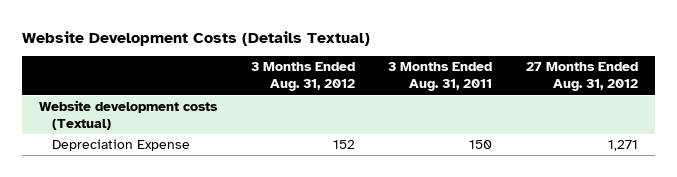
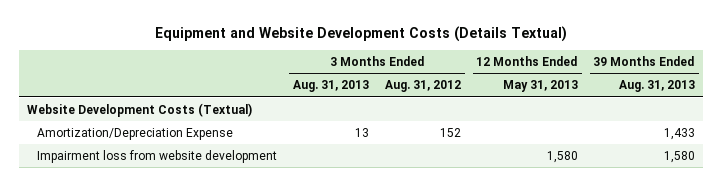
- Website Development Costs (Details Textual)
+ Equipment and Website Development Costs (Details Textual)
- | 3 Months Ended Aug. 31, 2012 | 3 Months Ended Aug. 31, 2011 | 27 Months Ended Aug. 31, 2012
+ | 3 Months Ended Aug. 31, 2013 | 3 Months Ended Aug. 31, 2012 | 12 Months Ended May 31, 2013 | 39 Months Ended Aug. 31, 2013
- Website development costs (Textual)
- Depreciation Expense | 152 | 150 | 1,271
+ Website Development Costs (Textual)
+ Amortization/Depreciation Expense | 13 | 152 | | 1,433
+ Impairment loss from website development | | | 1,580 | 1,580

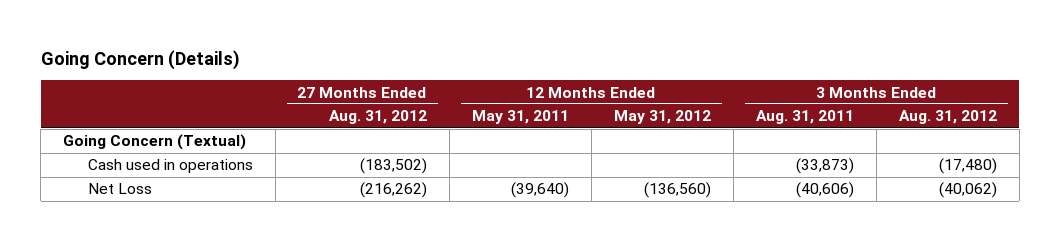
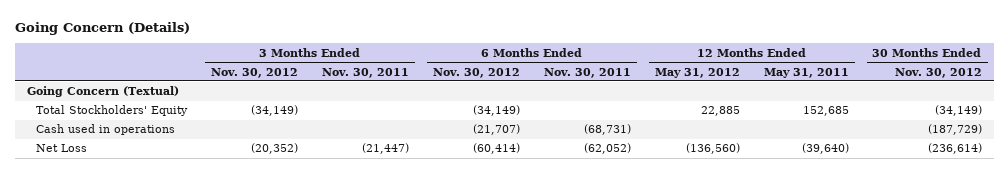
- | 27 Months Ended Aug. 31, 2012 | 12 Months Ended May 31, 2011 | 12 Months Ended May 31, 2012 | 3 Months Ended Aug. 31, 2011 | 3 Months Ended Aug. 31, 2012
+ | 3 Months Ended Nov. 30, 2012 | 3 Months Ended Nov. 30, 2011 | 6 Months Ended Nov. 30, 2012 | 6 Months Ended Nov. 30, 2011 | 12 Months Ended May 31, 2012 | 12 Months Ended May 31, 2011 | 30 Months Ended Nov. 30, 2012
+ Total Stockholders' Equity | (34,149) | | (34,149) | | 22,885 | 152,685 | (34,149)

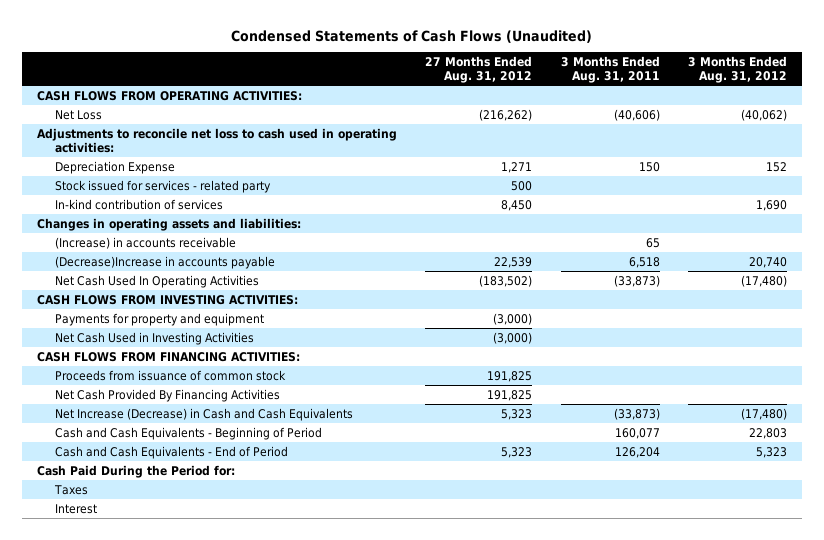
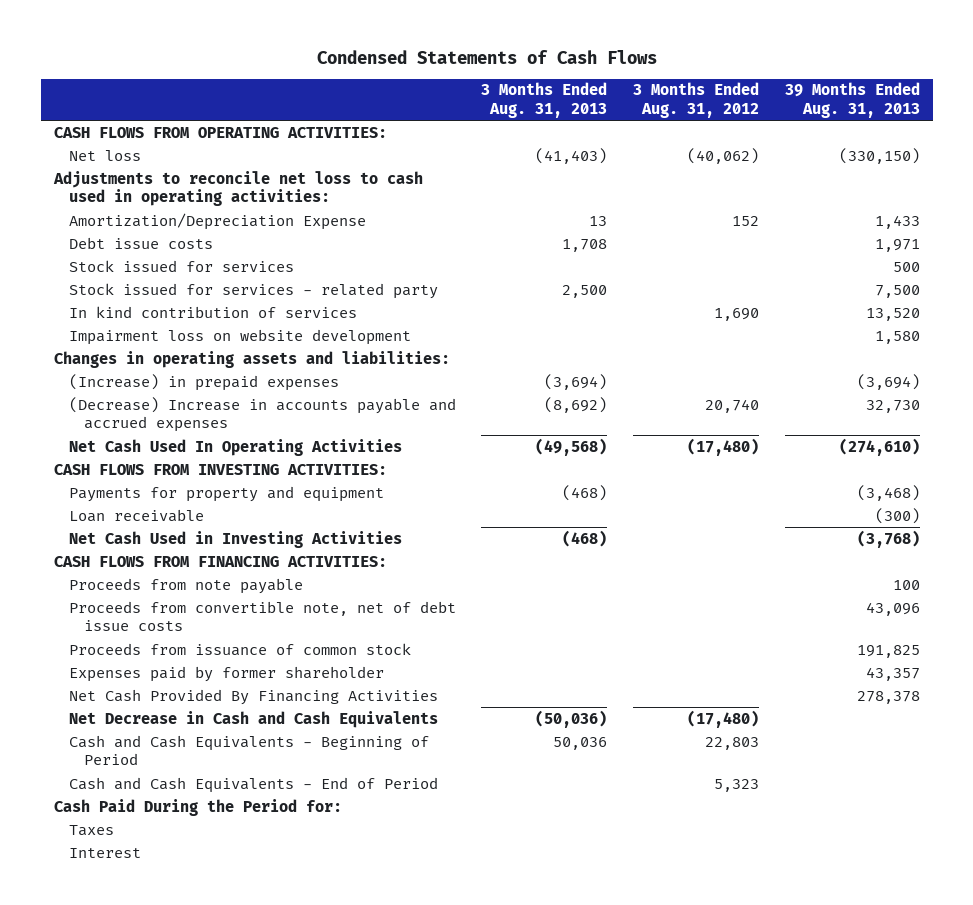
- Condensed Statements of Cash Flows (Unaudited)
+ Condensed Statements of Cash Flows
- | 27 Months Ended Aug. 31, 2012 | 3 Months Ended Aug. 31, 2011 | 3 Months Ended Aug. 31, 2012
+ | 3 Months Ended Aug. 31, 2013 | 3 Months Ended Aug. 31, 2012 | 39 Months Ended Aug. 31, 2013
- Net Loss | (216,262) | (40,606) | (40,062)
+ Net loss | (41,403) | (40,062) | (330,150)
- Depreciation Expense | 1,271 | 150 | 152
+ Amortization/Depreciation Expense | 13 | 152 | 1,433
+ Debt issue costs | 1,708 | | 1,971
+ Stock issued for services | | | 500
- In-kind contribution of services | 8,450 | | 1,690
+ In kind contribution of services | | 1,690 | 13,520
+ Impairment loss on website development | | | 1,580
- (Increase) in accounts receivable | | 65 |
- (Decrease)Increase in accounts payable | 22,539 | 6,518 | 20,740
+ (Increase) in prepaid expenses | (3,694) | | (3,694)
+ (Decrease) Increase in accounts payable and accrued expenses | (8,692) | 20,740 | 32,730
+ Loan receivable | | | (300)
+ Proceeds from note payable | | | 100
+ Proceeds from convertible note, net of debt issue costs | | | 43,096
+ Expenses paid by former shareholder | | | 43,357
- Net Increase (Decrease) in Cash and Cash Equivalents | 5,323 | (33,873) | (17,480)
+ Net Decrease in Cash and Cash Equivalents | (50,036) | (17,480) |

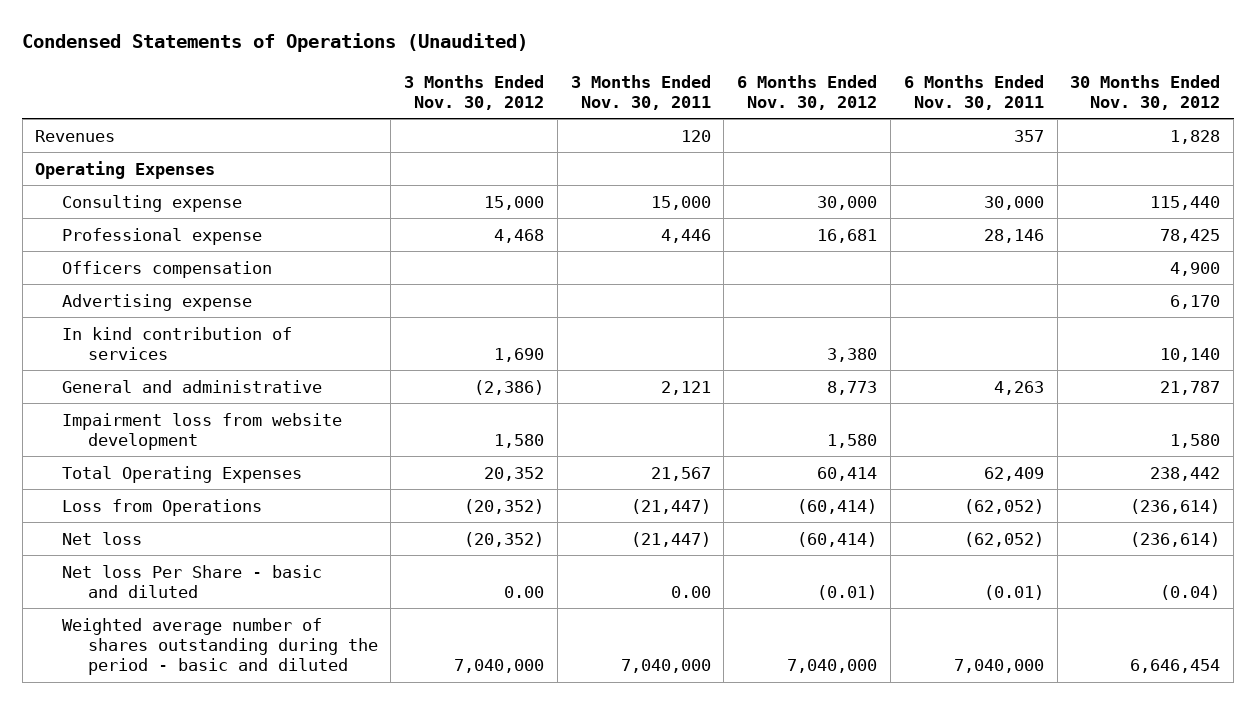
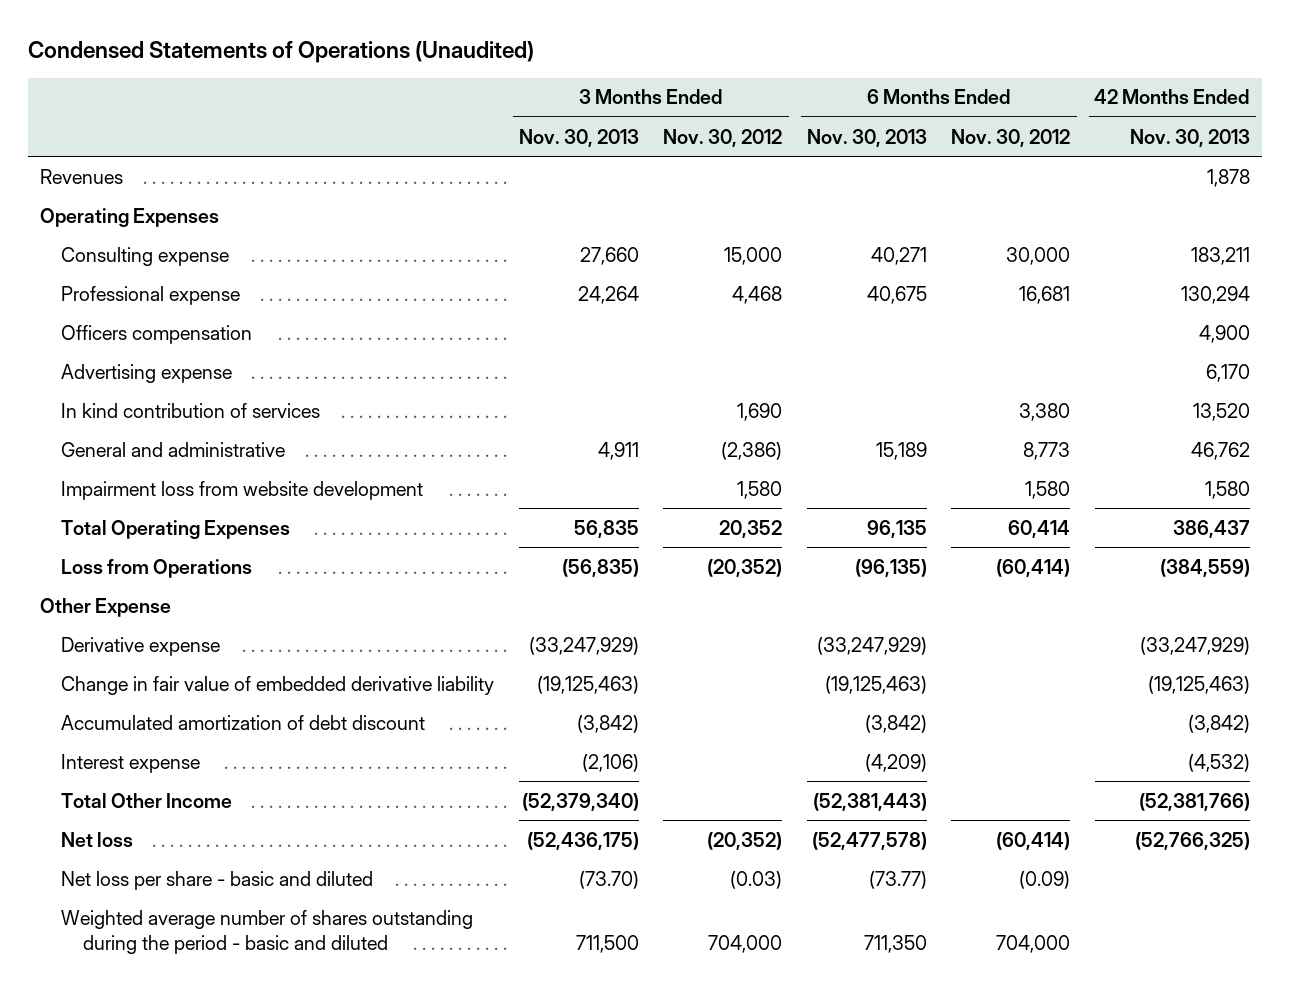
- | 3 Months Ended Nov. 30, 2012 | 3 Months Ended Nov. 30, 2011 | 6 Months Ended Nov. 30, 2012 | 6 Months Ended Nov. 30, 2011 | 30 Months Ended Nov. 30, 2012
+ | 3 Months Ended Nov. 30, 2013 | 3 Months Ended Nov. 30, 2012 | 6 Months Ended Nov. 30, 2013 | 6 Months Ended Nov. 30, 2012 | 42 Months Ended Nov. 30, 2013
+ Other Expense
+ Derivative expense | (33,247,929) | | (33,247,929) | | (33,247,929)
+ Change in fair value of embedded derivative liability | (19,125,463) | | (19,125,463) | | (19,125,463)
+ Accumulated amortization of debt discount | (3,842) | | (3,842) | | (3,842)
+ Interest expense | (2,106) | | (4,209) | | (4,532)
+ Total Other Income | (52,379,340) | | (52,381,443) | | (52,381,766)
- Net loss Per Share - basic and diluted | 0.00 | 0.00 | (0.01) | (0.01) | (0.04)
- Weighted average number of shares outstanding during the period - basic and diluted | 7,040,000 | 7,040,000 | 7,040,000 | 7,040,000 | 6,646,454
+ Net loss per share - basic and diluted | (73.70) | (0.03) | (73.77) | (0.09) |
+ Weighted average number of shares outstanding during the period - basic and diluted | 711,500 | 704,000 | 711,350 | 704,000 |

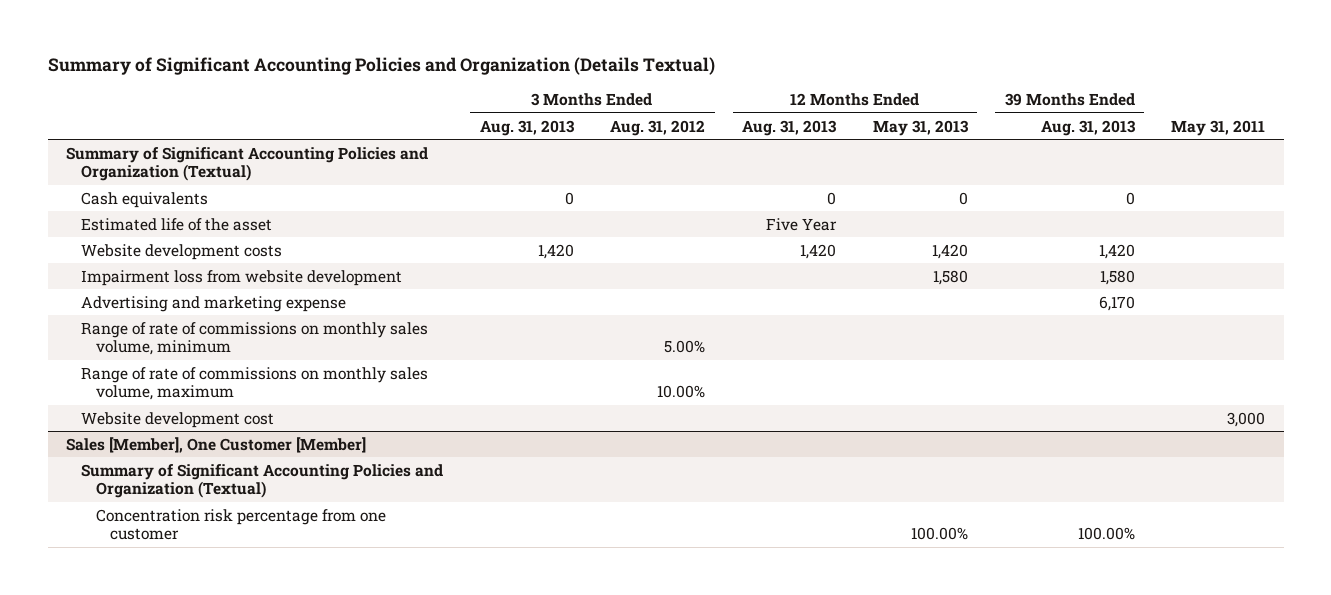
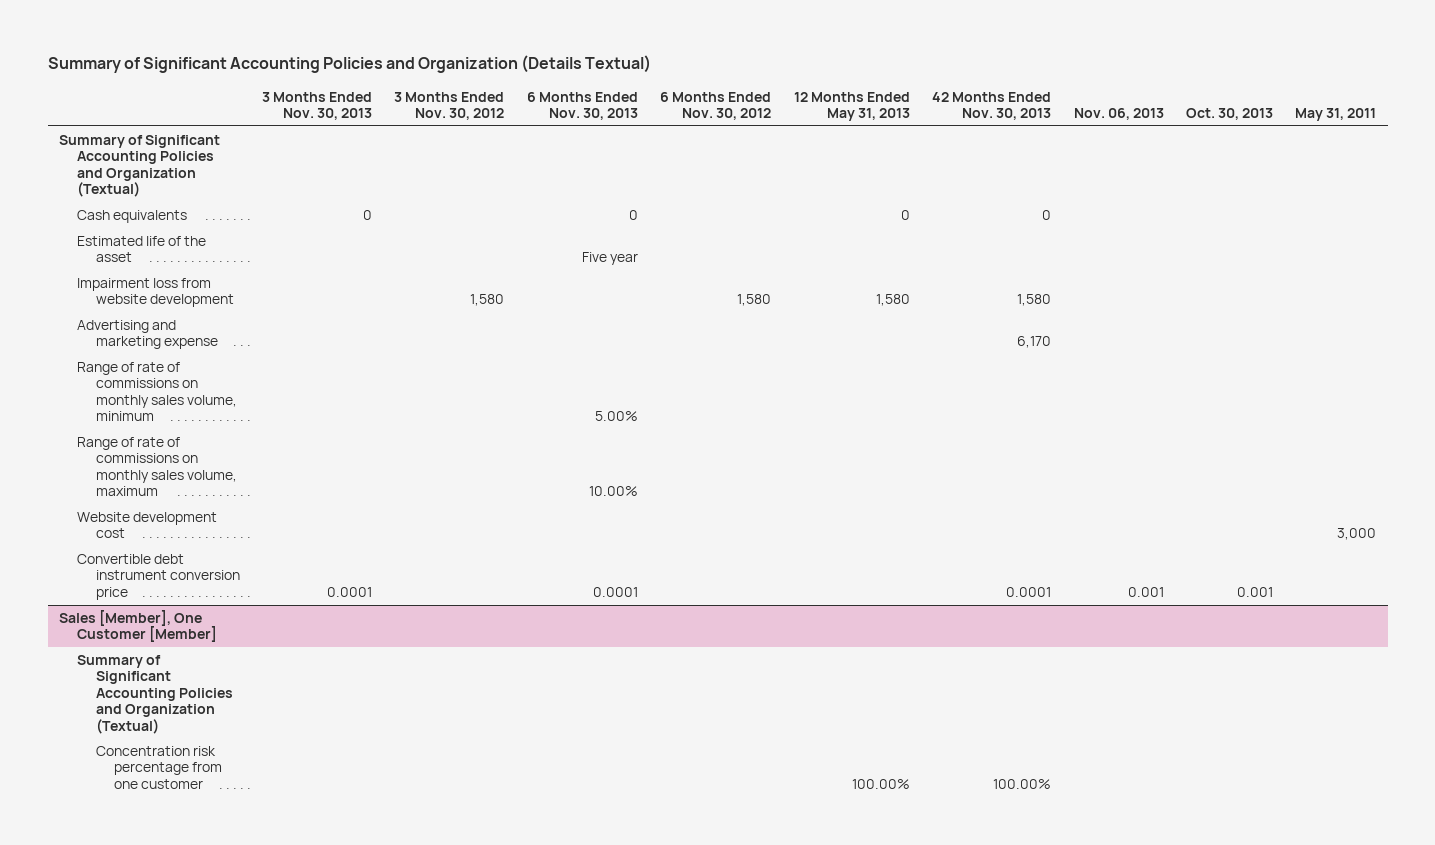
- | 3 Months Ended Aug. 31, 2013 | 3 Months Ended Aug. 31, 2012 | 12 Months Ended Aug. 31, 2013 | 12 Months Ended May 31, 2013 | 39 Months Ended Aug. 31, 2013 | May 31, 2011
+ | 3 Months Ended Nov. 30, 2013 | 3 Months Ended Nov. 30, 2012 | 6 Months Ended Nov. 30, 2013 | 6 Months Ended Nov. 30, 2012 | 12 Months Ended May 31, 2013 | 42 Months Ended Nov. 30, 2013 | Nov. 06, 2013 | Oct. 30, 2013 | May 31, 2011
- Website development costs | 1,420 | | 1,420 | 1,420 | 1,420 |
+ Convertible debt instrument conversion price | 0.0001 | | 0.0001 | | | 0.0001 | 0.001 | 0.001 |

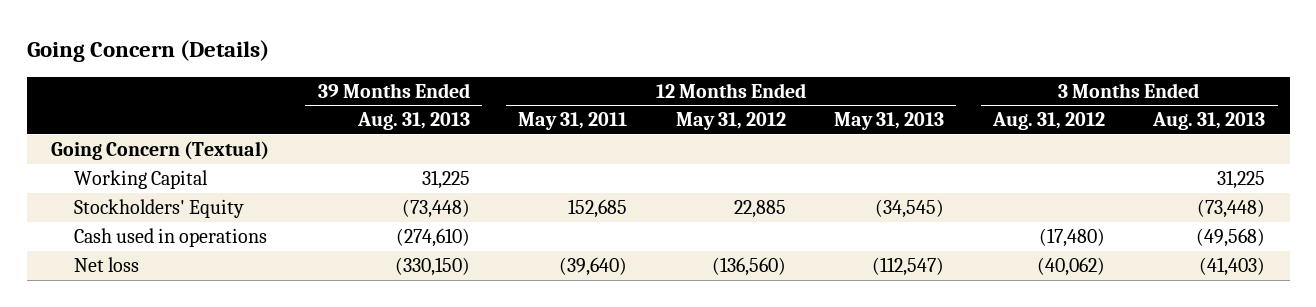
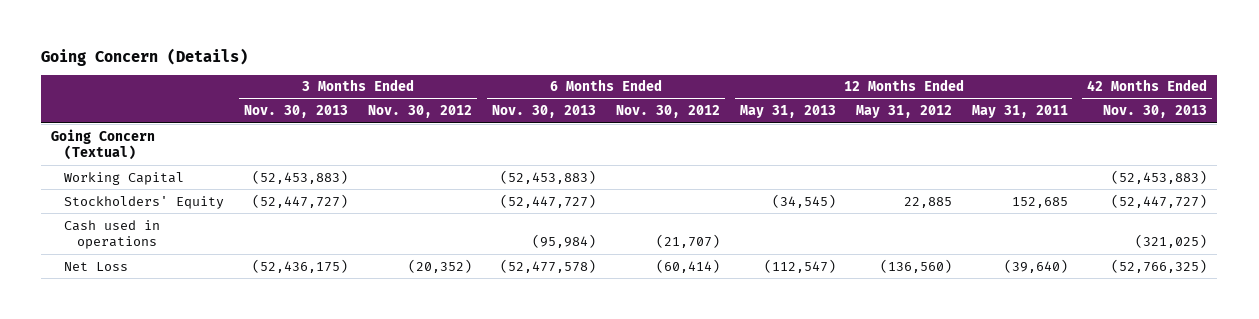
- | 39 Months Ended Aug. 31, 2013 | 12 Months Ended May 31, 2011 | 12 Months Ended May 31, 2012 | 12 Months Ended May 31, 2013 | 3 Months Ended Aug. 31, 2012 | 3 Months Ended Aug. 31, 2013
+ | 3 Months Ended Nov. 30, 2013 | 3 Months Ended Nov. 30, 2012 | 6 Months Ended Nov. 30, 2013 | 6 Months Ended Nov. 30, 2012 | 12 Months Ended May 31, 2013 | 12 Months Ended May 31, 2012 | 12 Months Ended May 31, 2011 | 42 Months Ended Nov. 30, 2013
- Net loss | (330,150) | (39,640) | (136,560) | (112,547) | (40,062) | (41,403)
+ Net Loss | (52,436,175) | (20,352) | (52,477,578) | (60,414) | (112,547) | (136,560) | (39,640) | (52,766,325)

